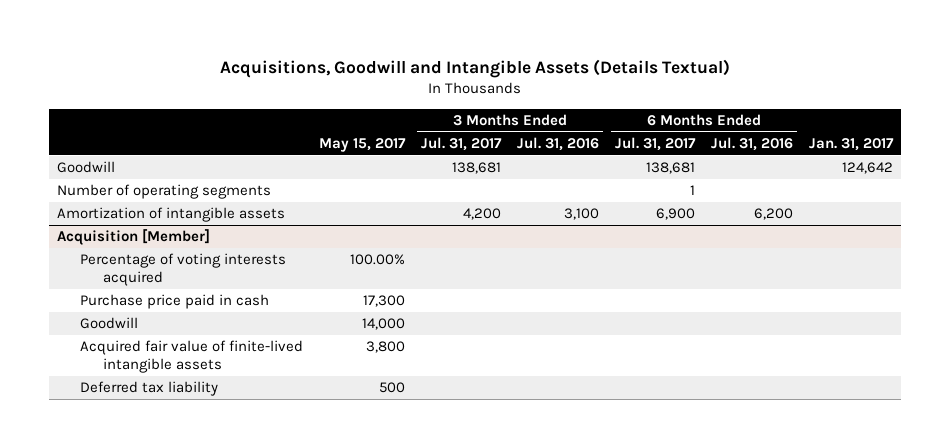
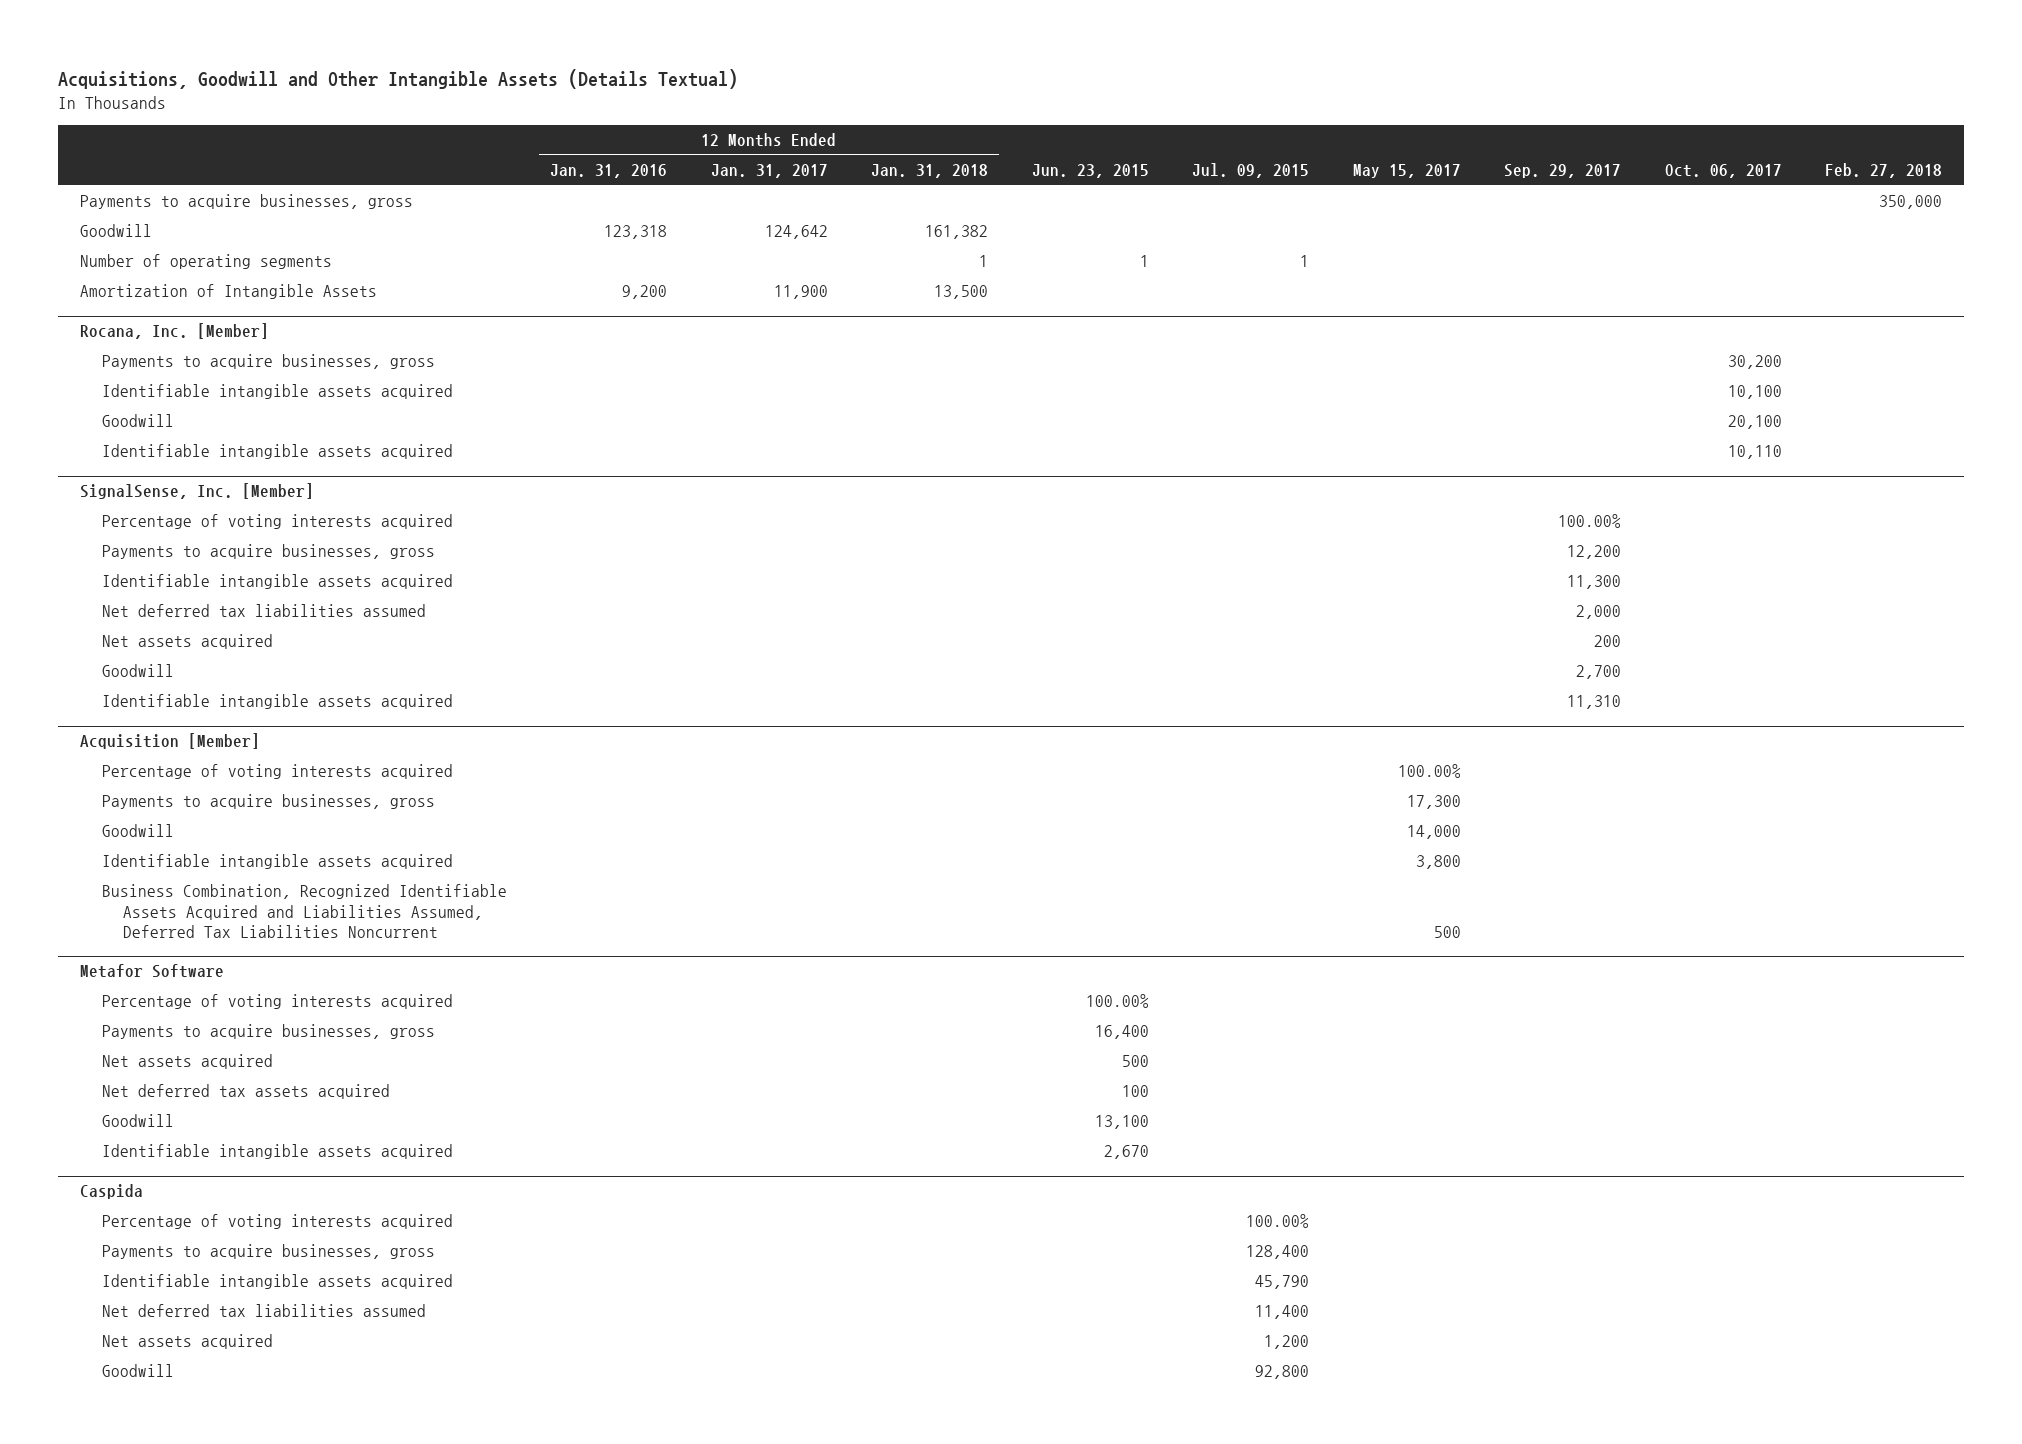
- Acquisitions, Goodwill and Intangible Assets (Details Textual)
+ Acquisitions, Goodwill and Other Intangible Assets (Details Textual)
- | May 15, 2017 | 3 Months Ended Jul. 31, 2017 | 3 Months Ended Jul. 31, 2016 | 6 Months Ended Jul. 31, 2017 | 6 Months Ended Jul. 31, 2016 | Jan. 31, 2017
+ | 12 Months Ended Jan. 31, 2016 | 12 Months Ended Jan. 31, 2017 | 12 Months Ended Jan. 31, 2018 | Jun. 23, 2015 | Jul. 09, 2015 | May 15, 2017 | Sep. 29, 2017 | Oct. 06, 2017 | Feb. 27, 2018
+ Payments to acquire businesses, gross | | | | | | | | | 350,000
- Amortization of intangible assets | | 4,200 | 3,100 | 6,900 | 6,200 |
+ Amortization of Intangible Assets | 9,200 | 11,900 | 13,500 | | | | | |
+ Rocana, Inc. [Member]
+ Payments to acquire businesses, gross | | | | | | | | 30,200 |
+ Identifiable intangible assets acquired | | | | | | | | 10,100 |
+ Goodwill | | | | | | | | 20,100 |
+ Identifiable intangible assets acquired | | | | | | | | 10,110 |
+ SignalSense, Inc. [Member]
+ Percentage of voting interests acquired | | | | | | | 100.00% | |
+ Payments to acquire businesses, gross | | | | | | | 12,200 | |
+ Identifiable intangible assets acquired | | | | | | | 11,300 | |
+ Net deferred tax liabilities assumed | | | | | | | 2,000 | |
+ Net assets acquired | | | | | | | 200 | |
+ Goodwill | | | | | | | 2,700 | |
+ Identifiable intangible assets acquired | | | | | | | 11,310 | |
@ Acquisition [Member]
- Purchase price paid in cash | 17,300 | | | | |
+ Payments to acquire businesses, gross | | | | | | 17,300 | | |
- Acquired fair value of finite-lived intangible assets | 3,800 | | | | |
- Deferred tax liability | 500 | | | | |
+ Identifiable intangible assets acquired | | | | | | 3,800 | | |
+ Business Combination, Recognized Identifiable Assets Acquired and Liabilities Assumed, Deferred Tax Liabilities Noncurrent | | | | | | 500 | | |
+ Metafor Software
+ Percentage of voting interests acquired | | | | 100.00% | | | | |
+ Payments to acquire businesses, gross | | | | 16,400 | | | | |
+ Net assets acquired | | | | 500 | | | | |
+ Net deferred tax assets acquired | | | | 100 | | | | |
+ Goodwill | | | | 13,100 | | | | |
+ Identifiable intangible assets acquired | | | | 2,670 | | | | |
+ Caspida
+ Percentage of voting interests acquired | | | | | 100.00% | | | |
+ Payments to acquire businesses, gross | | | | | 128,400 | | | |
+ Identifiable intangible assets acquired | | | | | 45,790 | | | |
+ Net deferred tax liabilities assumed | | | | | 11,400 | | | |
+ Net assets acquired | | | | | 1,200 | | | |
+ Goodwill | | | | | 92,800 | | | |

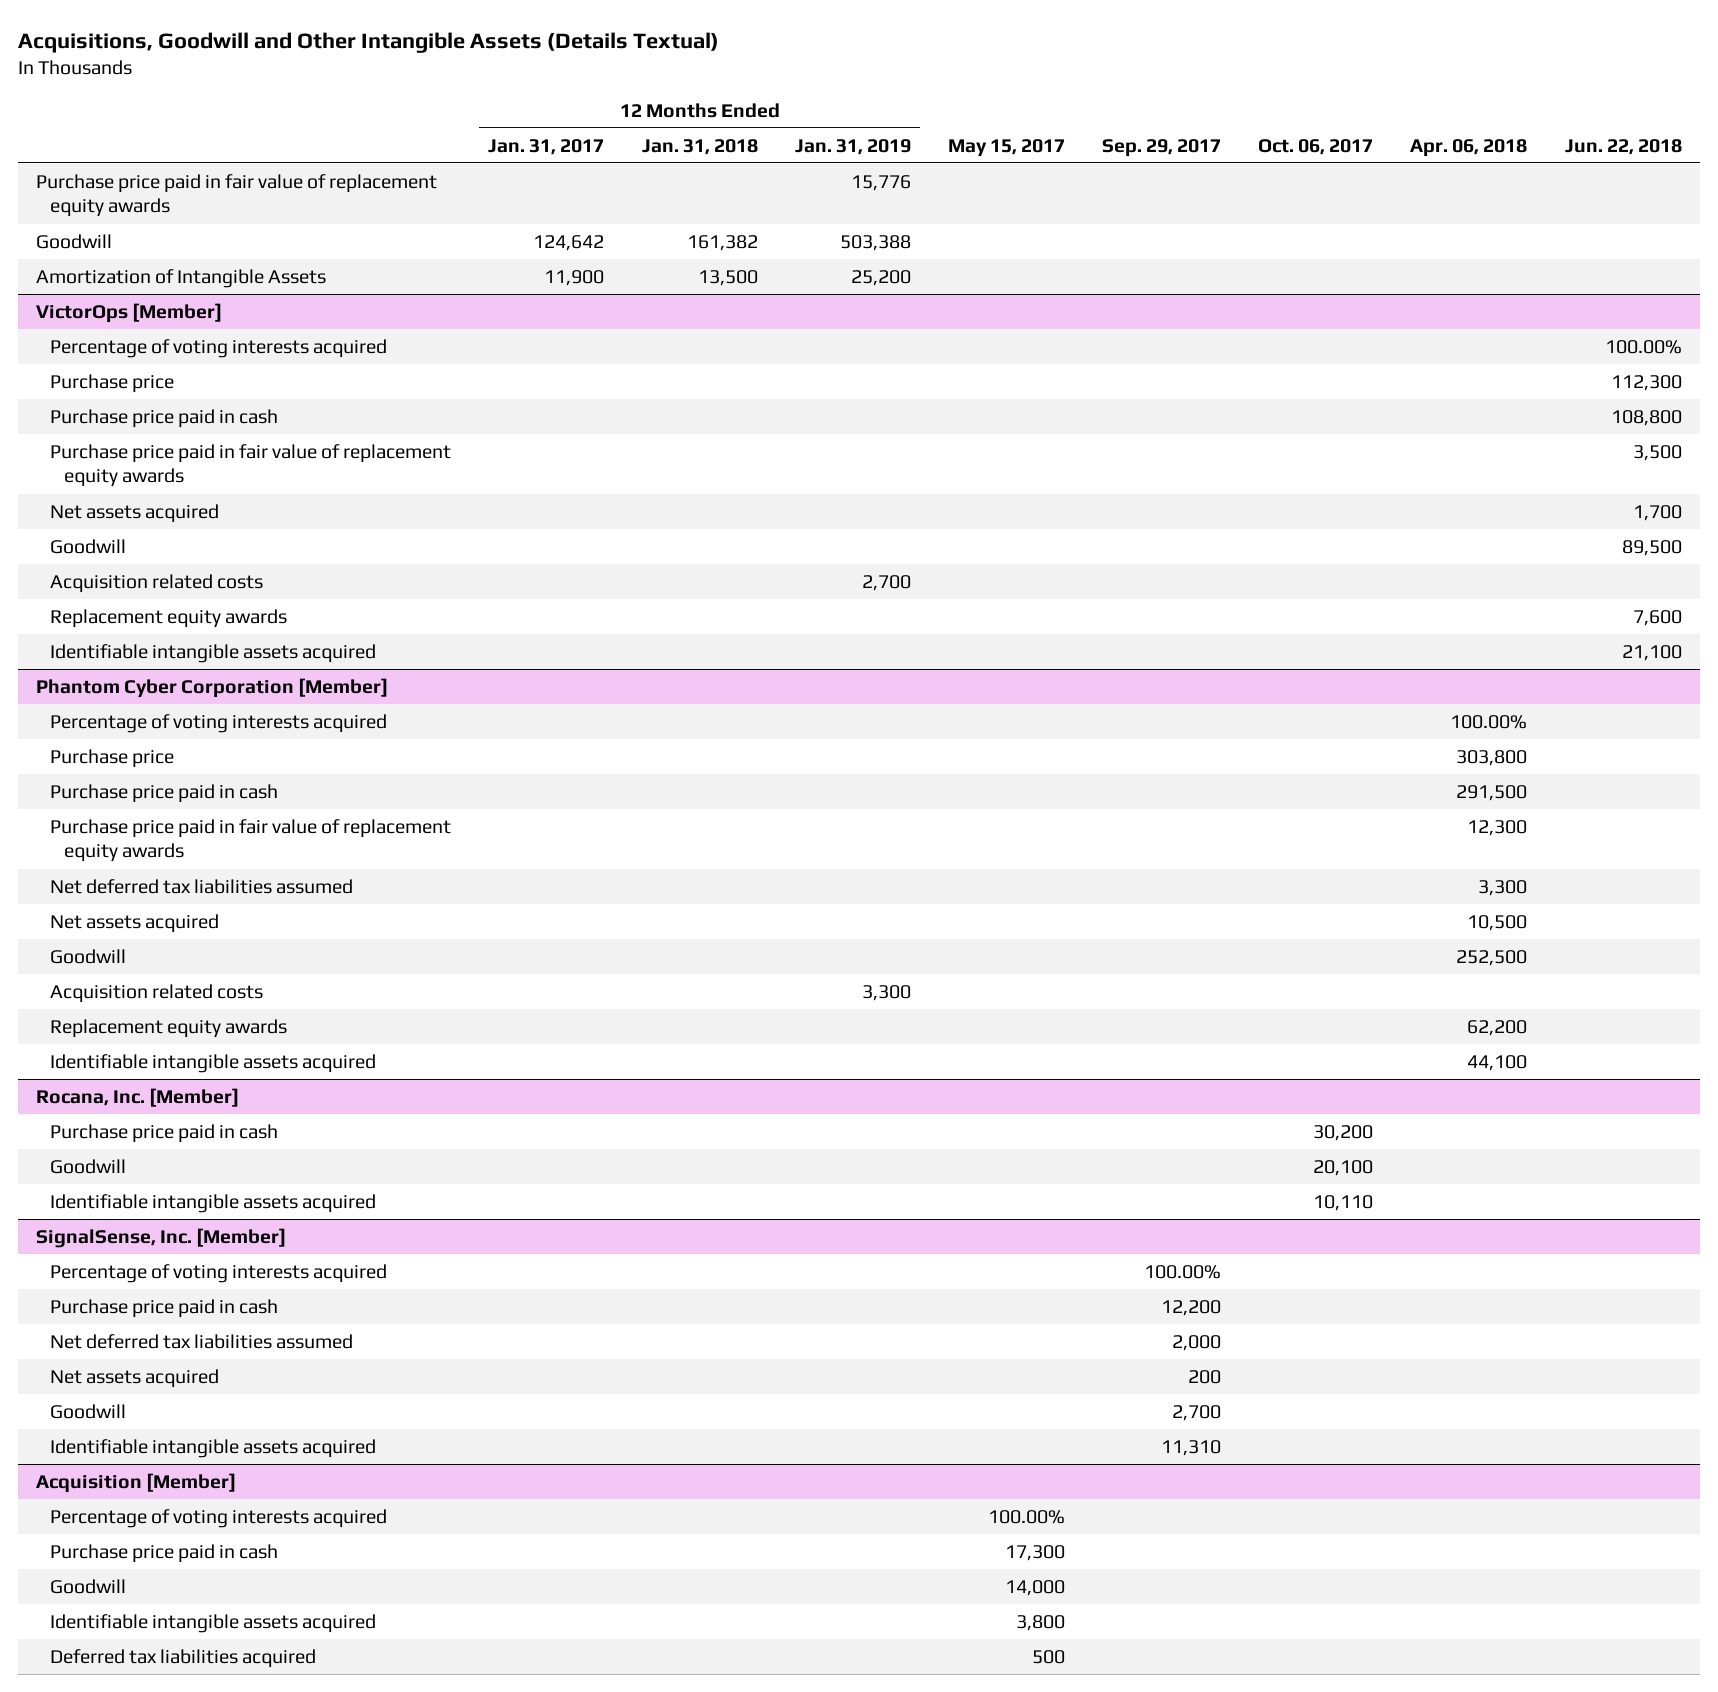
- | 12 Months Ended Jan. 31, 2016 | 12 Months Ended Jan. 31, 2017 | 12 Months Ended Jan. 31, 2018 | Jun. 23, 2015 | Jul. 09, 2015 | May 15, 2017 | Sep. 29, 2017 | Oct. 06, 2017 | Feb. 27, 2018
+ | 12 Months Ended Jan. 31, 2017 | 12 Months Ended Jan. 31, 2018 | 12 Months Ended Jan. 31, 2019 | May 15, 2017 | Sep. 29, 2017 | Oct. 06, 2017 | Apr. 06, 2018 | Jun. 22, 2018
- Payments to acquire businesses, gross | | | | | | | | | 350,000
+ Purchase price paid in fair value of replacement equity awards | | | 15,776 | | | | |
- Number of operating segments | | | 1 | 1 | 1 | | | |
+ VictorOps [Member]
+ Percentage of voting interests acquired | | | | | | | | 100.00%
+ Purchase price | | | | | | | | 112,300
+ Purchase price paid in cash | | | | | | | | 108,800
+ Purchase price paid in fair value of replacement equity awards | | | | | | | | 3,500
+ Net assets acquired | | | | | | | | 1,700
+ Goodwill | | | | | | | | 89,500
+ Acquisition related costs | | | 2,700 | | | | |
+ Replacement equity awards | | | | | | | | 7,600
+ Identifiable intangible assets acquired | | | | | | | | 21,100
+ Phantom Cyber Corporation [Member]
+ Percentage of voting interests acquired | | | | | | | 100.00% |
+ Purchase price | | | | | | | 303,800 |
+ Purchase price paid in cash | | | | | | | 291,500 |
+ Purchase price paid in fair value of replacement equity awards | | | | | | | 12,300 |
+ Net deferred tax liabilities assumed | | | | | | | 3,300 |
+ Net assets acquired | | | | | | | 10,500 |
+ Goodwill | | | | | | | 252,500 |
+ Acquisition related costs | | | 3,300 | | | | |
+ Replacement equity awards | | | | | | | 62,200 |
+ Identifiable intangible assets acquired | | | | | | | 44,100 |
@ Rocana, Inc. [Member]
- Payments to acquire businesses, gross | | | | | | | | 30,200 |
- Identifiable intangible assets acquired | | | | | | | | 10,100 |
+ Purchase price paid in cash | | | | | | 30,200 | |
@ SignalSense, Inc. [Member]
- Payments to acquire businesses, gross | | | | | | | 12,200 | |
- Identifiable intangible assets acquired | | | | | | | 11,300 | |
+ Purchase price paid in cash | | | | | 12,200 | | |
@ Acquisition [Member]
- Payments to acquire businesses, gross | | | | | | 17,300 | | |
+ Purchase price paid in cash | | | | 17,300 | | | |
- Business Combination, Recognized Identifiable Assets Acquired and Liabilities Assumed, Deferred Tax Liabilities Noncurrent | | | | | | 500 | | |
- Metafor Software
- Percentage of voting interests acquired | | | | 100.00% | | | | |
- Payments to acquire businesses, gross | | | | 16,400 | | | | |
- Net assets acquired | | | | 500 | | | | |
- Net deferred tax assets acquired | | | | 100 | | | | |
- Goodwill | | | | 13,100 | | | | |
- Identifiable intangible assets acquired | | | | 2,670 | | | | |
- Caspida
- Percentage of voting interests acquired | | | | | 100.00% | | | |
- Payments to acquire businesses, gross | | | | | 128,400 | | | |
- Identifiable intangible assets acquired | | | | | 45,790 | | | |
- Net deferred tax liabilities assumed | | | | | 11,400 | | | |
- Net assets acquired | | | | | 1,200 | | | |
- Goodwill | | | | | 92,800 | | | |
@ Acquisition [Member]
+ Deferred tax liabilities acquired | | | | 500 | | | |

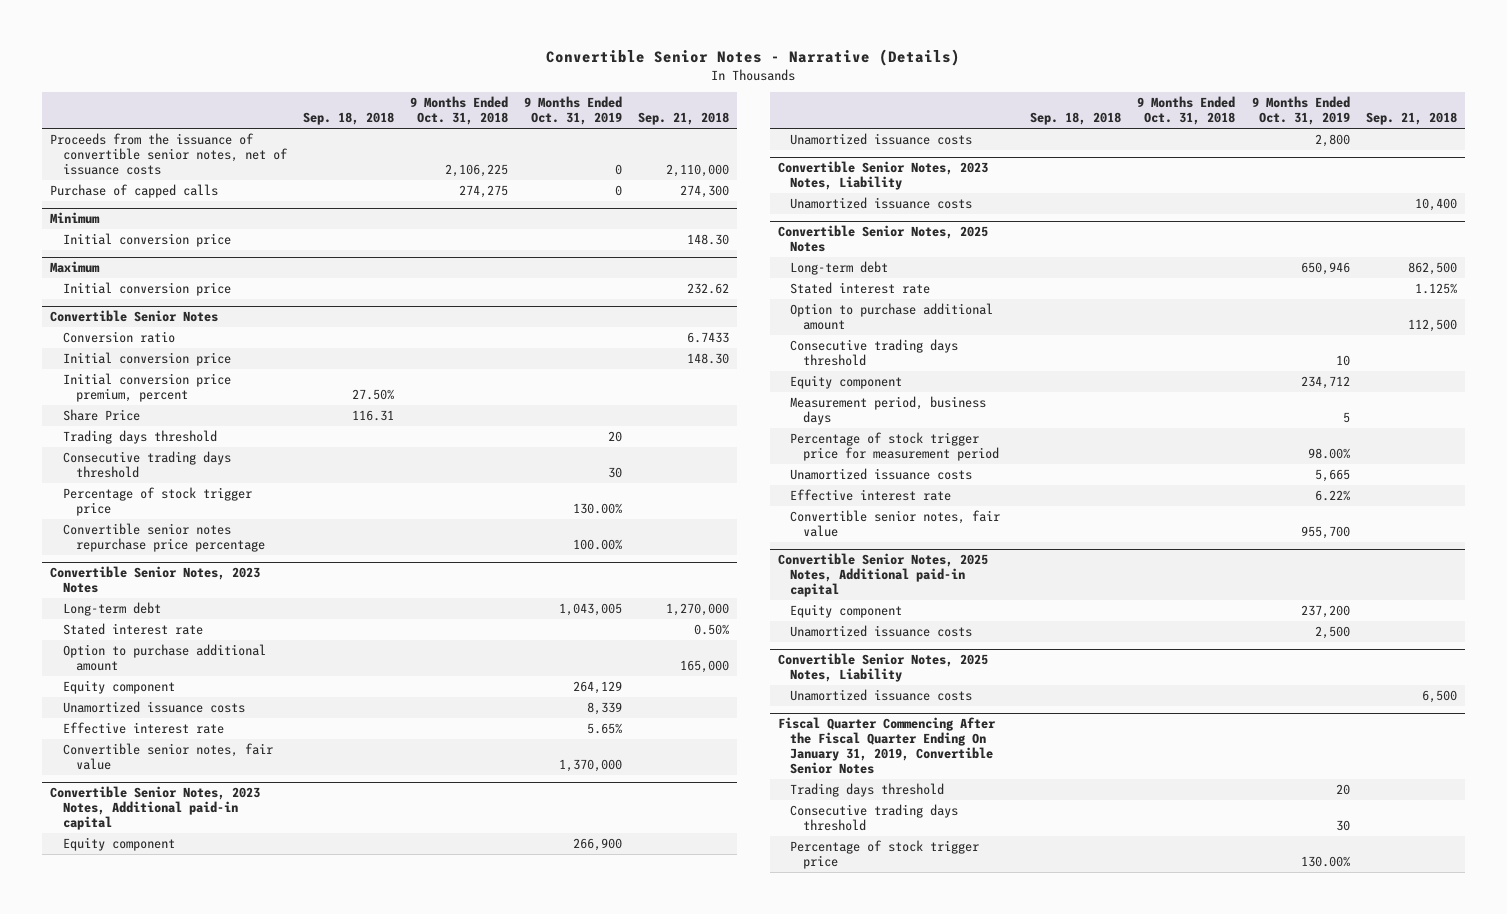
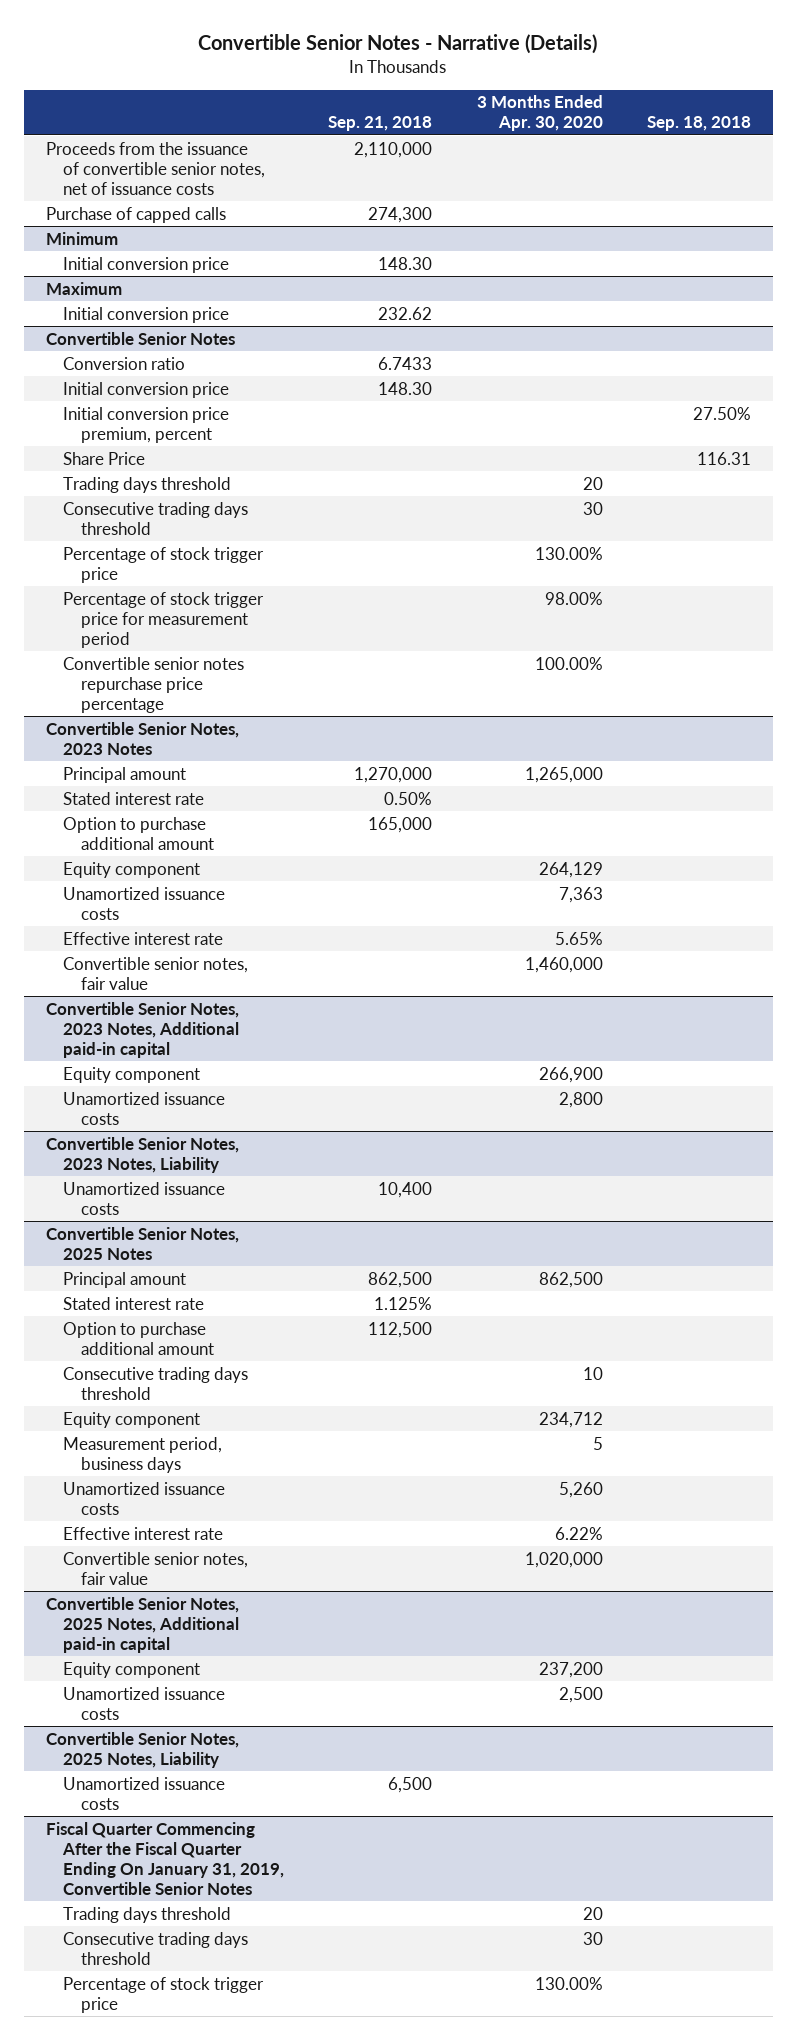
- | Sep. 18, 2018 | 9 Months Ended Oct. 31, 2018 | 9 Months Ended Oct. 31, 2019 | Sep. 21, 2018
+ | Sep. 21, 2018 | 3 Months Ended Apr. 30, 2020 | Sep. 18, 2018
@ Convertible Senior Notes
+ Percentage of stock trigger price for measurement period | | 98.00% |
@ Convertible Senior Notes, 2023 Notes
- Long-term debt | | | 1,043,005 | 1,270,000
+ Principal amount | 1,270,000 | 1,265,000 |
@ Convertible Senior Notes, 2025 Notes
- Long-term debt | | | 650,946 | 862,500
+ Principal amount | 862,500 | 862,500 |
- Percentage of stock trigger price for measurement period | | | 98.00% |

